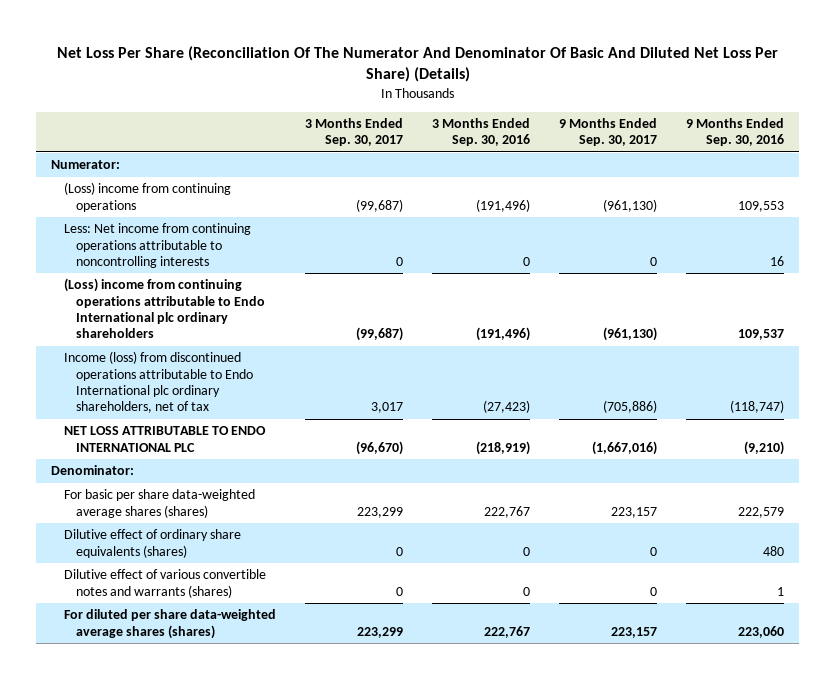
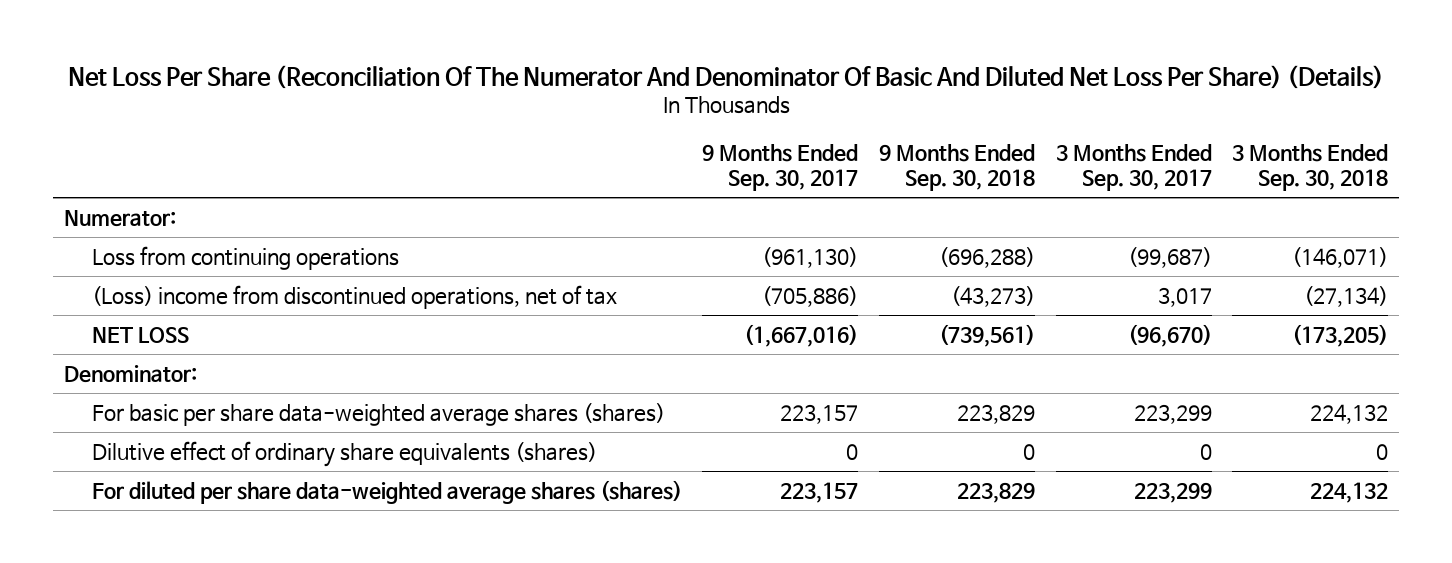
- | 3 Months Ended Sep. 30, 2017 | 3 Months Ended Sep. 30, 2016 | 9 Months Ended Sep. 30, 2017 | 9 Months Ended Sep. 30, 2016
+ | 9 Months Ended Sep. 30, 2017 | 9 Months Ended Sep. 30, 2018 | 3 Months Ended Sep. 30, 2017 | 3 Months Ended Sep. 30, 2018
- (Loss) income from continuing operations | (99,687) | (191,496) | (961,130) | 109,553
- Less: Net income from continuing operations attributable to noncontrolling interests | 0 | 0 | 0 | 16
- (Loss) income from continuing operations attributable to Endo International plc ordinary shareholders | (99,687) | (191,496) | (961,130) | 109,537
- Income (loss) from discontinued operations attributable to Endo International plc ordinary shareholders, net of tax | 3,017 | (27,423) | (705,886) | (118,747)
- NET LOSS ATTRIBUTABLE TO ENDO INTERNATIONAL PLC | (96,670) | (218,919) | (1,667,016) | (9,210)
+ Loss from continuing operations | (961,130) | (696,288) | (99,687) | (146,071)
+ (Loss) income from discontinued operations, net of tax | (705,886) | (43,273) | 3,017 | (27,134)
+ NET LOSS | (1,667,016) | (739,561) | (96,670) | (173,205)
- Dilutive effect of various convertible notes and warrants (shares) | 0 | 0 | 0 | 1

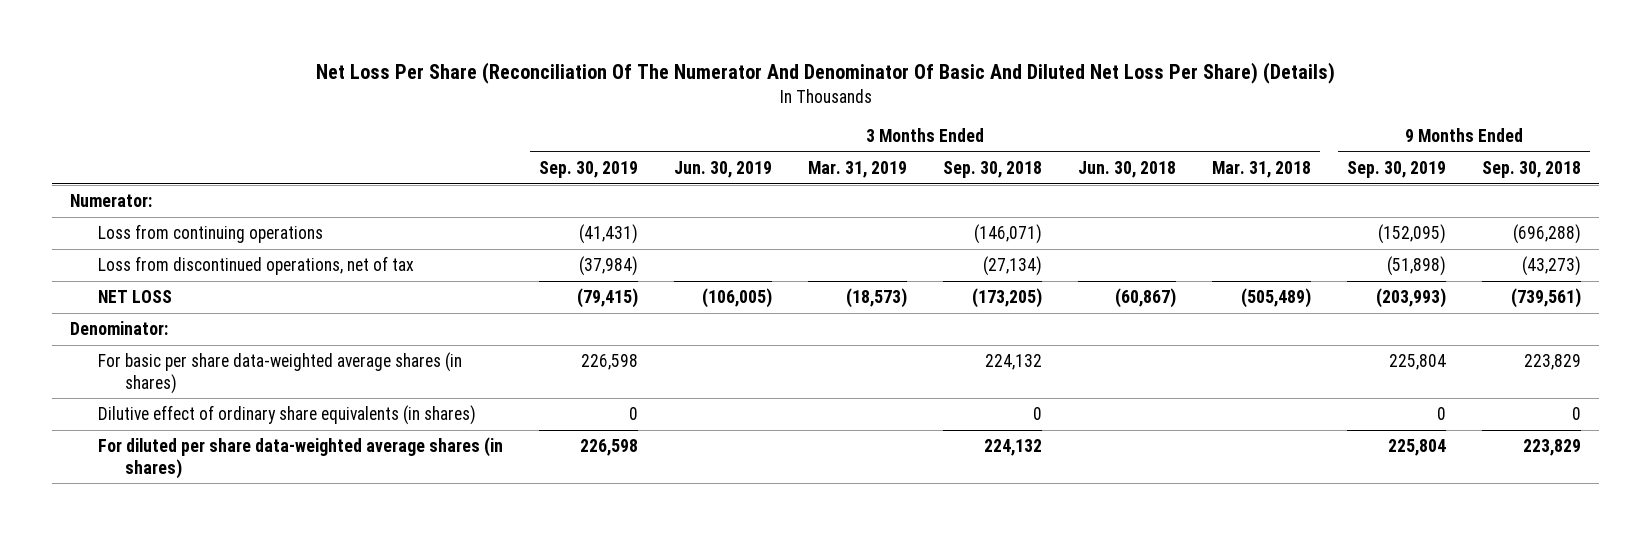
- | 9 Months Ended Sep. 30, 2017 | 9 Months Ended Sep. 30, 2018 | 3 Months Ended Sep. 30, 2017 | 3 Months Ended Sep. 30, 2018
+ | 3 Months Ended Sep. 30, 2019 | 3 Months Ended Jun. 30, 2019 | 3 Months Ended Mar. 31, 2019 | 3 Months Ended Sep. 30, 2018 | 3 Months Ended Jun. 30, 2018 | 3 Months Ended Mar. 31, 2018 | 9 Months Ended Sep. 30, 2019 | 9 Months Ended Sep. 30, 2018
- (Loss) income from discontinued operations, net of tax | (705,886) | (43,273) | 3,017 | (27,134)
+ Loss from discontinued operations, net of tax | (37,984) | | | (27,134) | | | (51,898) | (43,273)
- For basic per share data-weighted average shares (shares) | 223,157 | 223,829 | 223,299 | 224,132
- Dilutive effect of ordinary share equivalents (shares) | 0 | 0 | 0 | 0
- For diluted per share data-weighted average shares (shares) | 223,157 | 223,829 | 223,299 | 224,132
+ For basic per share data-weighted average shares (in shares) | 226,598 | | | 224,132 | | | 225,804 | 223,829
+ Dilutive effect of ordinary share equivalents (in shares) | 0 | | | 0 | | | 0 | 0
+ For diluted per share data-weighted average shares (in shares) | 226,598 | | | 224,132 | | | 225,804 | 223,829

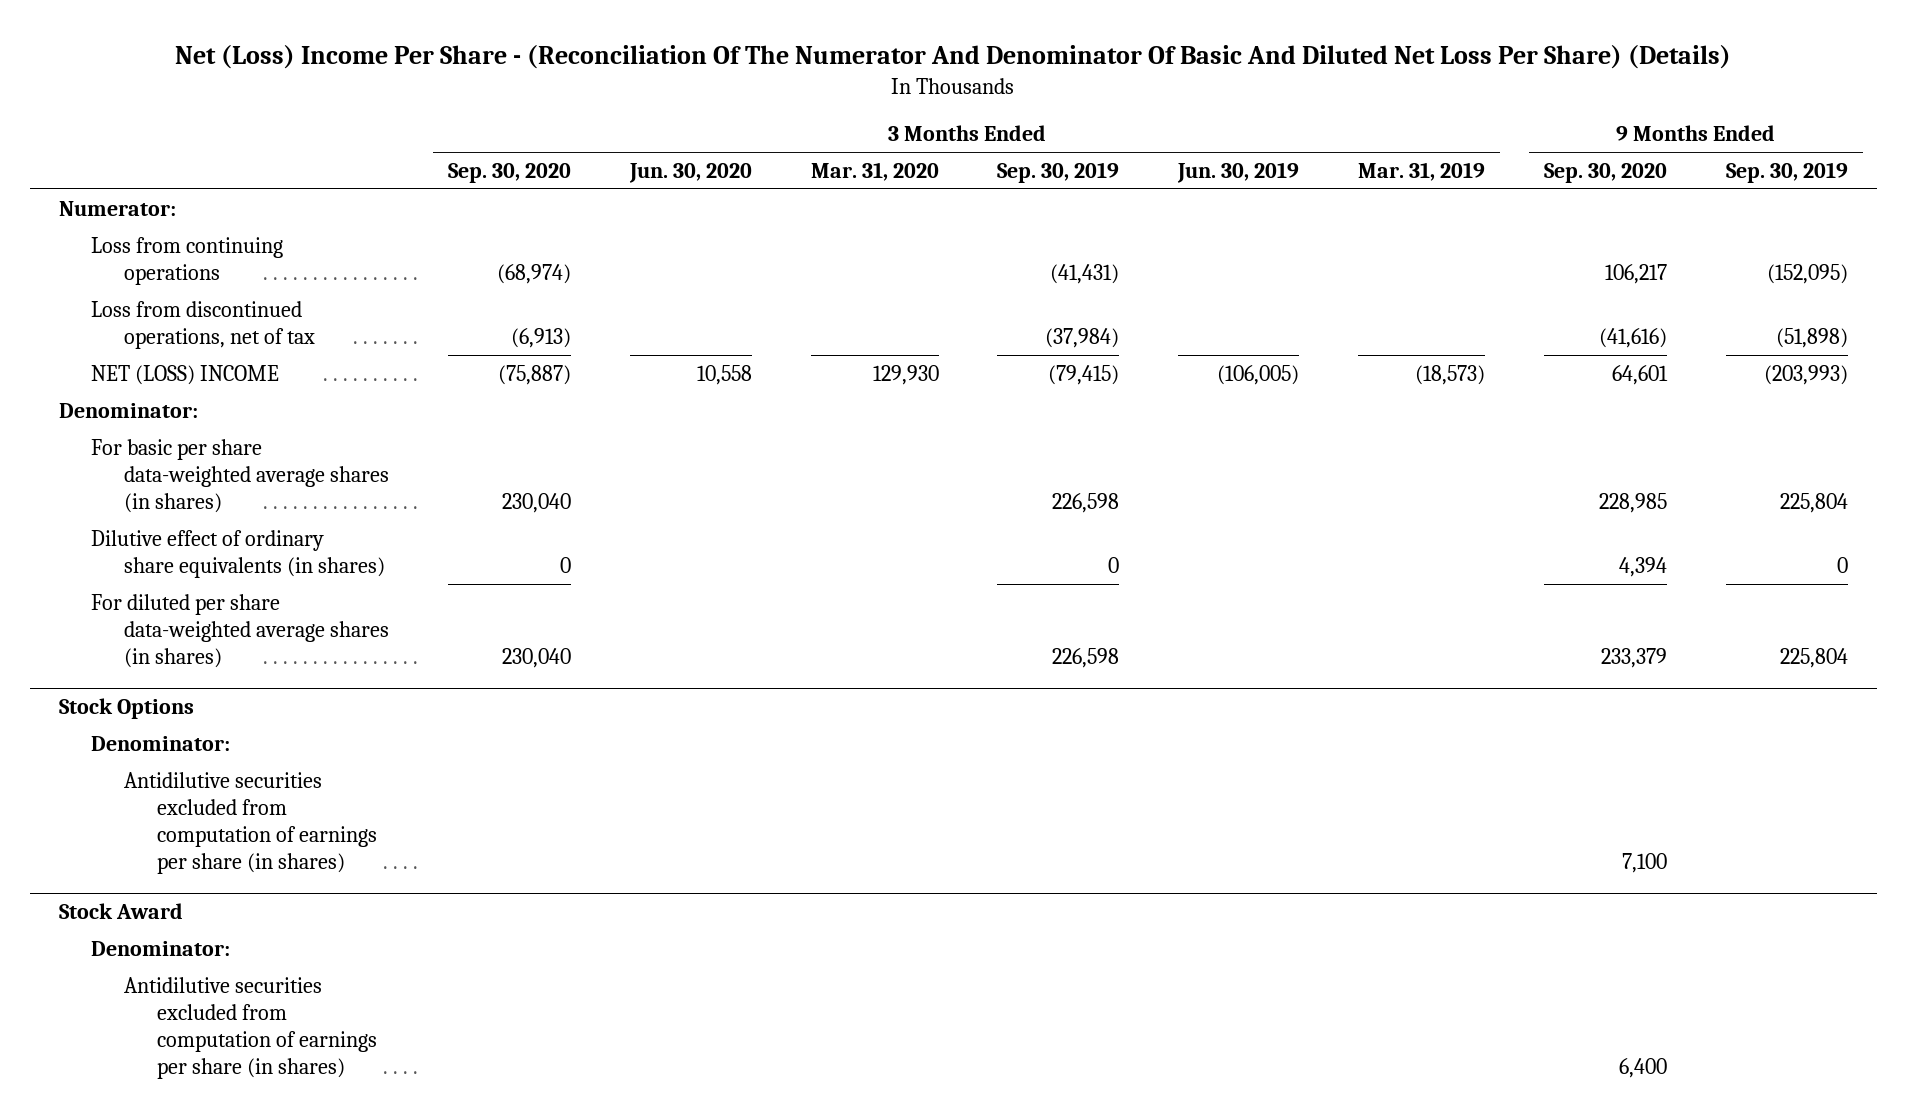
- Net Loss Per Share (Reconciliation Of The Numerator And Denominator Of Basic And Diluted Net Loss Per Share) (Details)
+ Net (Loss) Income Per Share - (Reconciliation Of The Numerator And Denominator Of Basic And Diluted Net Loss Per Share) (Details)
- | 3 Months Ended Sep. 30, 2019 | 3 Months Ended Jun. 30, 2019 | 3 Months Ended Mar. 31, 2019 | 3 Months Ended Sep. 30, 2018 | 3 Months Ended Jun. 30, 2018 | 3 Months Ended Mar. 31, 2018 | 9 Months Ended Sep. 30, 2019 | 9 Months Ended Sep. 30, 2018
+ | 3 Months Ended Sep. 30, 2020 | 3 Months Ended Jun. 30, 2020 | 3 Months Ended Mar. 31, 2020 | 3 Months Ended Sep. 30, 2019 | 3 Months Ended Jun. 30, 2019 | 3 Months Ended Mar. 31, 2019 | 9 Months Ended Sep. 30, 2020 | 9 Months Ended Sep. 30, 2019
- NET LOSS | (79,415) | (106,005) | (18,573) | (173,205) | (60,867) | (505,489) | (203,993) | (739,561)
+ NET (LOSS) INCOME | (75,887) | 10,558 | 129,930 | (79,415) | (106,005) | (18,573) | 64,601 | (203,993)
+ Stock Options
+ Denominator:
+ Antidilutive securities excluded from computation of earnings per share (in shares) | | | | | | | 7,100 |
+ Stock Award
+ Denominator:
+ Antidilutive securities excluded from computation of earnings per share (in shares) | | | | | | | 6,400 |

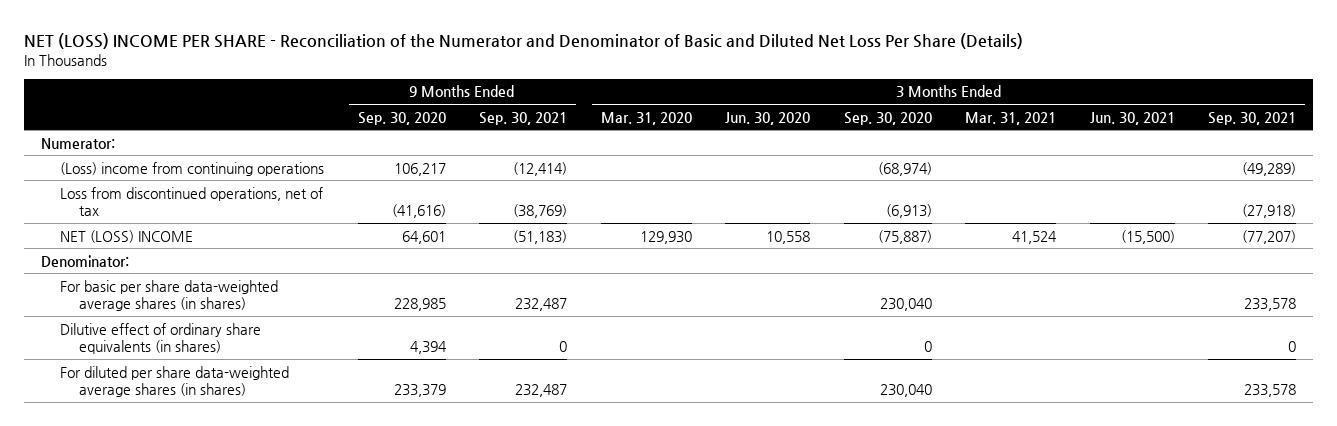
- Net (Loss) Income Per Share - (Reconciliation Of The Numerator And Denominator Of Basic And Diluted Net Loss Per Share) (Details)
+ NET (LOSS) INCOME PER SHARE - Reconciliation of the Numerator and Denominator of Basic and Diluted Net Loss Per Share (Details)
- | 3 Months Ended Sep. 30, 2020 | 3 Months Ended Jun. 30, 2020 | 3 Months Ended Mar. 31, 2020 | 3 Months Ended Sep. 30, 2019 | 3 Months Ended Jun. 30, 2019 | 3 Months Ended Mar. 31, 2019 | 9 Months Ended Sep. 30, 2020 | 9 Months Ended Sep. 30, 2019
+ | 9 Months Ended Sep. 30, 2020 | 9 Months Ended Sep. 30, 2021 | 3 Months Ended Mar. 31, 2020 | 3 Months Ended Jun. 30, 2020 | 3 Months Ended Sep. 30, 2020 | 3 Months Ended Mar. 31, 2021 | 3 Months Ended Jun. 30, 2021 | 3 Months Ended Sep. 30, 2021
- Loss from continuing operations | (68,974) | | | (41,431) | | | 106,217 | (152,095)
+ (Loss) income from continuing operations | 106,217 | (12,414) | | | (68,974) | | | (49,289)
- Stock Options
- Denominator:
- Antidilutive securities excluded from computation of earnings per share (in shares) | | | | | | | 7,100 |
- Stock Award
- Denominator:
- Antidilutive securities excluded from computation of earnings per share (in shares) | | | | | | | 6,400 |

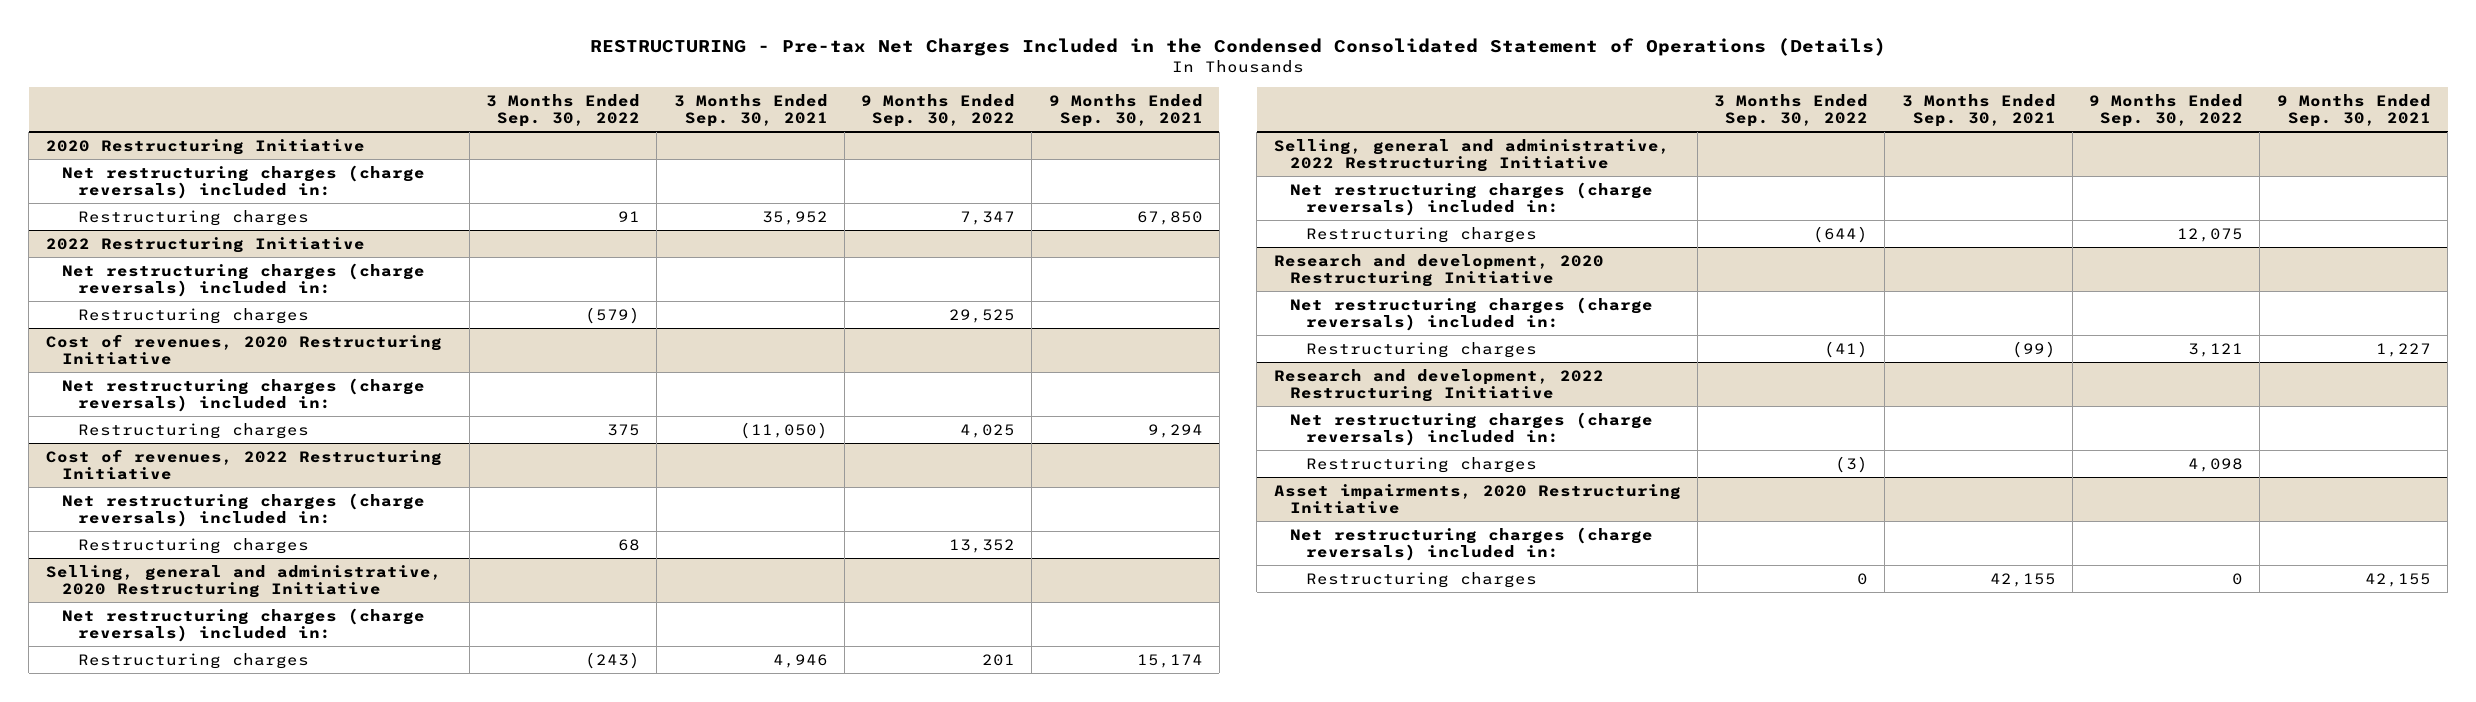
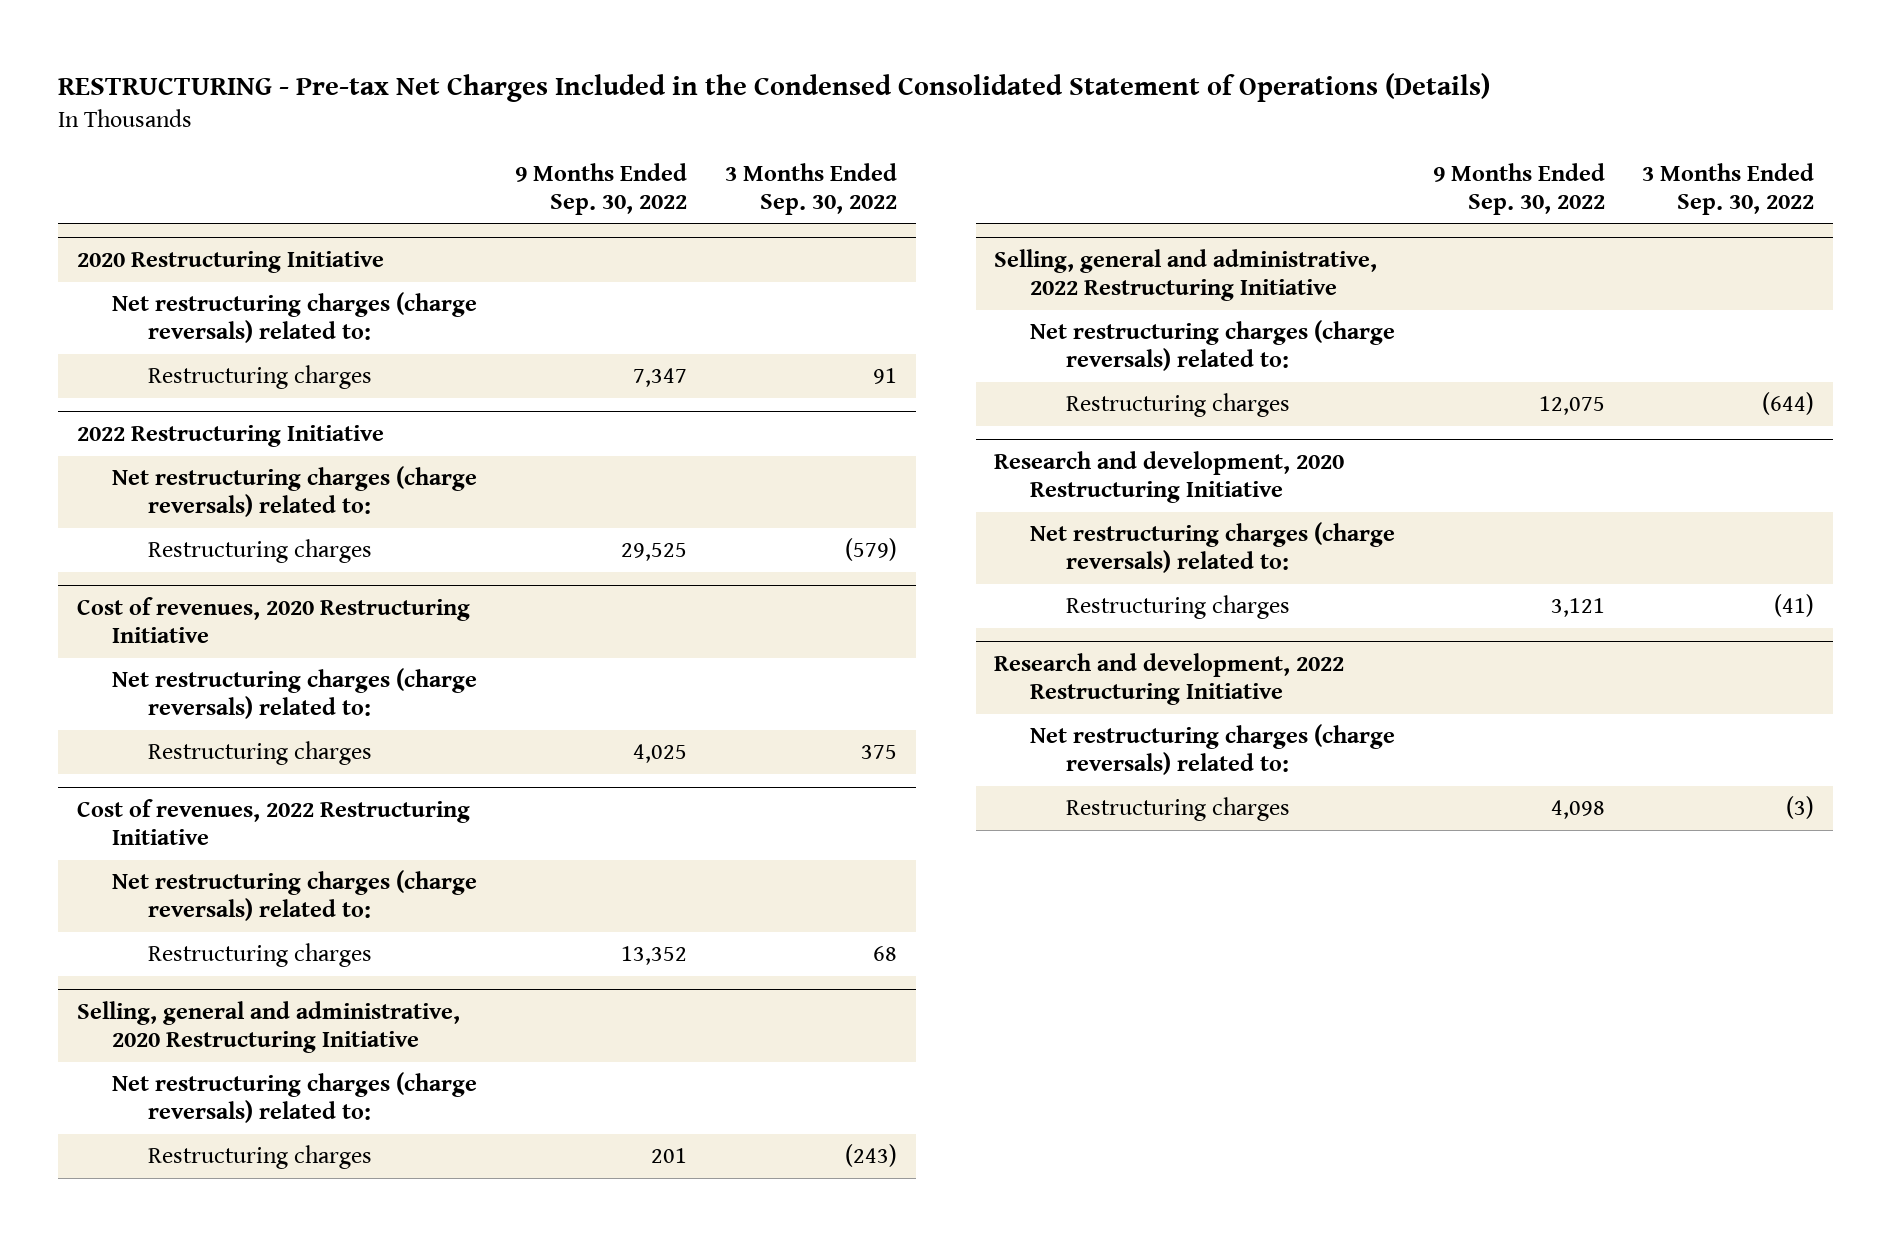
- | 3 Months Ended Sep. 30, 2022 | 3 Months Ended Sep. 30, 2021 | 9 Months Ended Sep. 30, 2022 | 9 Months Ended Sep. 30, 2021
+ | 9 Months Ended Sep. 30, 2022 | 3 Months Ended Sep. 30, 2022
@ 2020 Restructuring Initiative
- Net restructuring charges (charge reversals) included in:
+ Net restructuring charges (charge reversals) related to:
@ 2022 Restructuring Initiative
- Net restructuring charges (charge reversals) included in:
+ Net restructuring charges (charge reversals) related to:
@ Cost of revenues, 2020 Restructuring Initiative
- Net restructuring charges (charge reversals) included in:
+ Net restructuring charges (charge reversals) related to:
@ Cost of revenues, 2022 Restructuring Initiative
- Net restructuring charges (charge reversals) included in:
+ Net restructuring charges (charge reversals) related to:
@ Selling, general and administrative, 2020 Restructuring Initiative
- Net restructuring charges (charge reversals) included in:
+ Net restructuring charges (charge reversals) related to:
@ Selling, general and administrative, 2022 Restructuring Initiative
- Net restructuring charges (charge reversals) included in:
+ Net restructuring charges (charge reversals) related to:
@ Research and development, 2020 Restructuring Initiative
- Net restructuring charges (charge reversals) included in:
+ Net restructuring charges (charge reversals) related to:
@ Research and development, 2022 Restructuring Initiative
- Net restructuring charges (charge reversals) included in:
+ Net restructuring charges (charge reversals) related to:
- Asset impairments, 2020 Restructuring Initiative
- Net restructuring charges (charge reversals) included in:
- Restructuring charges | 0 | 42,155 | 0 | 42,155

